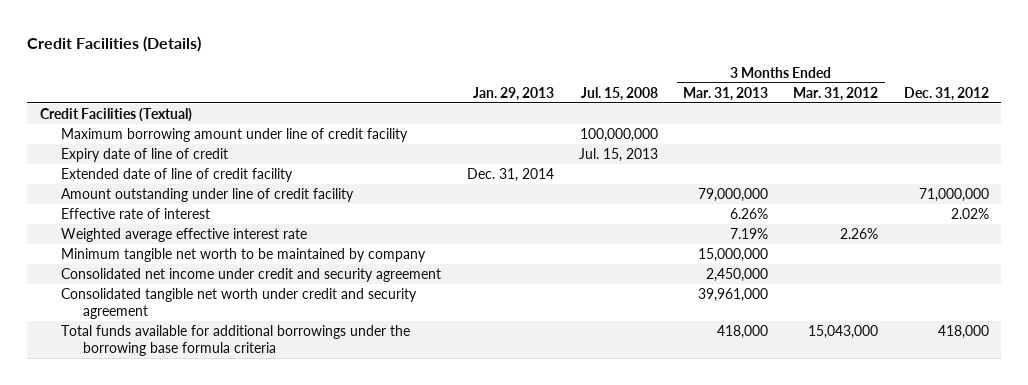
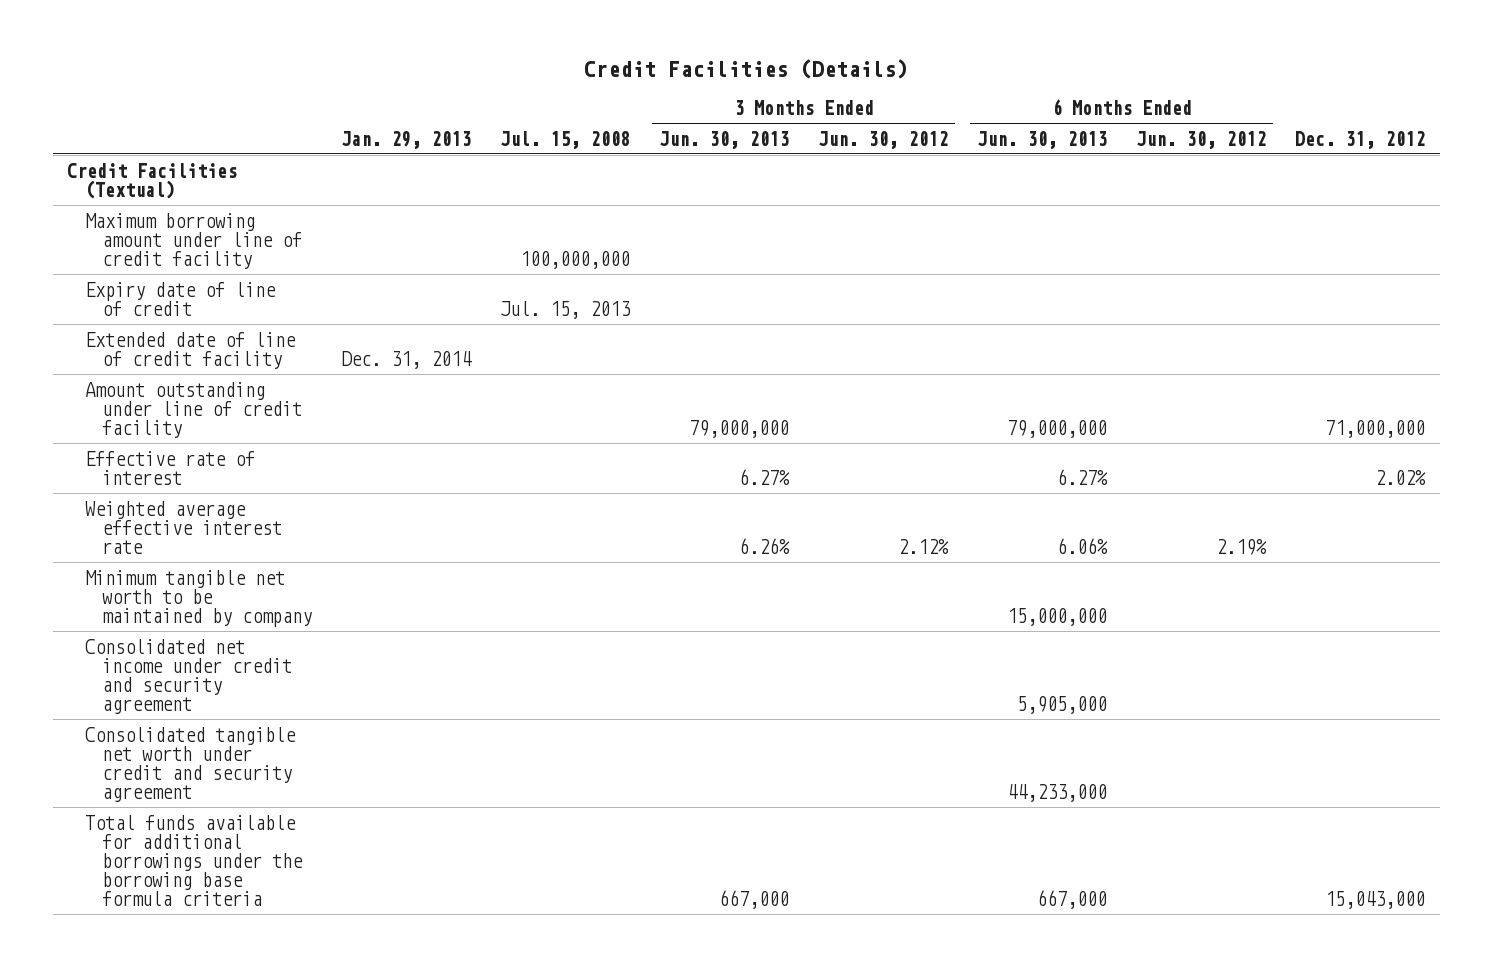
- | Jan. 29, 2013 | Jul. 15, 2008 | 3 Months Ended Mar. 31, 2013 | 3 Months Ended Mar. 31, 2012 | Dec. 31, 2012
+ | Jan. 29, 2013 | Jul. 15, 2008 | 3 Months Ended Jun. 30, 2013 | 3 Months Ended Jun. 30, 2012 | 6 Months Ended Jun. 30, 2013 | 6 Months Ended Jun. 30, 2012 | Dec. 31, 2012
- Total funds available for additional borrowings under the borrowing base formula criteria | | | 418,000 | 15,043,000 | 418,000
+ Total funds available for additional borrowings under the borrowing base formula criteria | | | 667,000 | | 667,000 | | 15,043,000

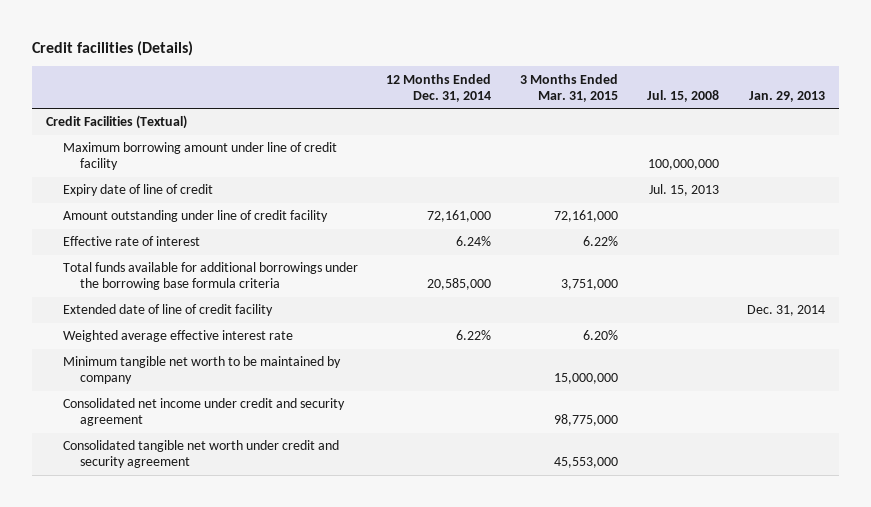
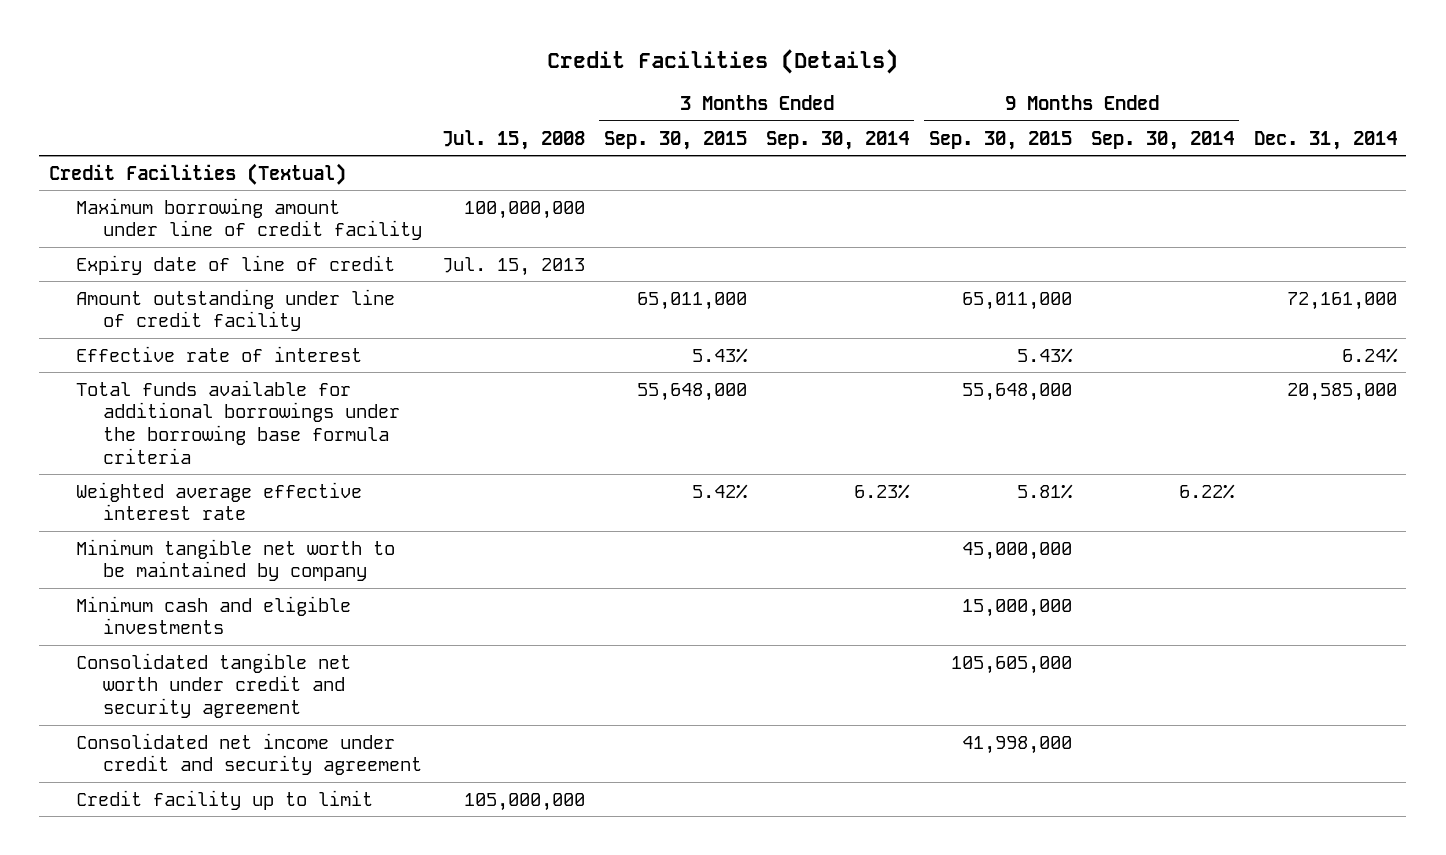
- Credit facilities (Details)
+ Credit Facilities (Details)
- | 12 Months Ended Dec. 31, 2014 | 3 Months Ended Mar. 31, 2015 | Jul. 15, 2008 | Jan. 29, 2013
+ | Jul. 15, 2008 | 3 Months Ended Sep. 30, 2015 | 3 Months Ended Sep. 30, 2014 | 9 Months Ended Sep. 30, 2015 | 9 Months Ended Sep. 30, 2014 | Dec. 31, 2014
- Extended date of line of credit facility | | | | Dec. 31, 2014
+ Minimum cash and eligible investments | | | | 15,000,000 | |
moved down: Consolidated net income under credit and security agreement | | | | 41,998,000 | |
+ Credit facility up to limit | 105,000,000 | | | | |

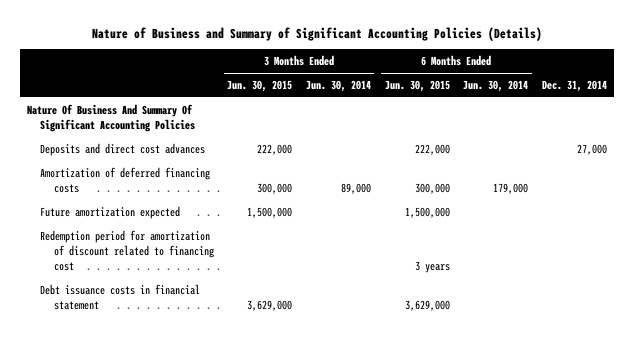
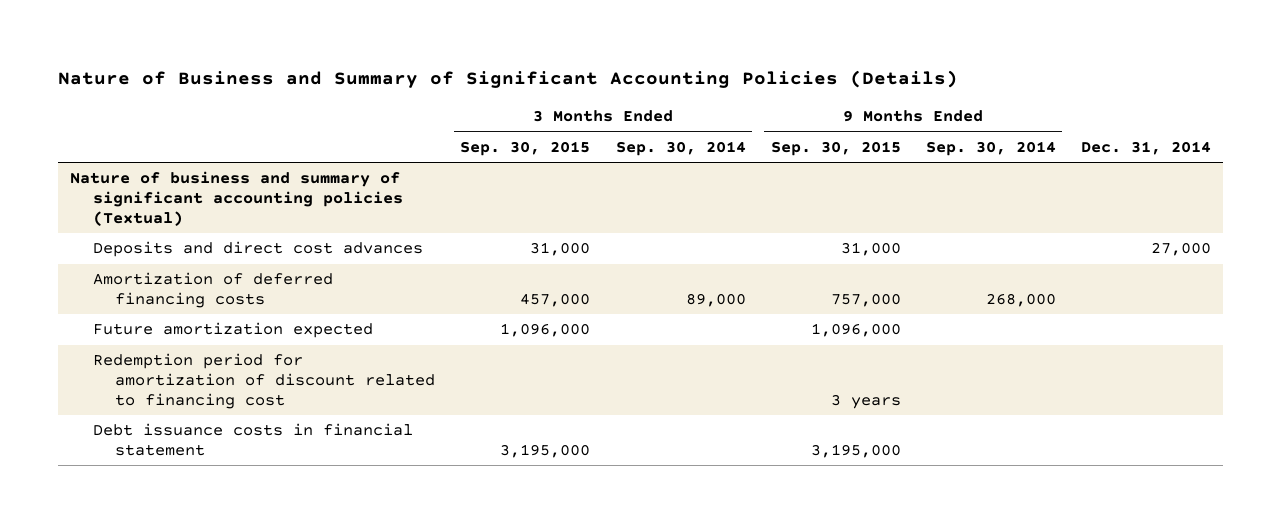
- | 3 Months Ended Jun. 30, 2015 | 3 Months Ended Jun. 30, 2014 | 6 Months Ended Jun. 30, 2015 | 6 Months Ended Jun. 30, 2014 | Dec. 31, 2014
+ | 3 Months Ended Sep. 30, 2015 | 3 Months Ended Sep. 30, 2014 | 9 Months Ended Sep. 30, 2015 | 9 Months Ended Sep. 30, 2014 | Dec. 31, 2014
- Nature Of Business And Summary Of Significant Accounting Policies
+ Nature of business and summary of significant accounting policies (Textual)

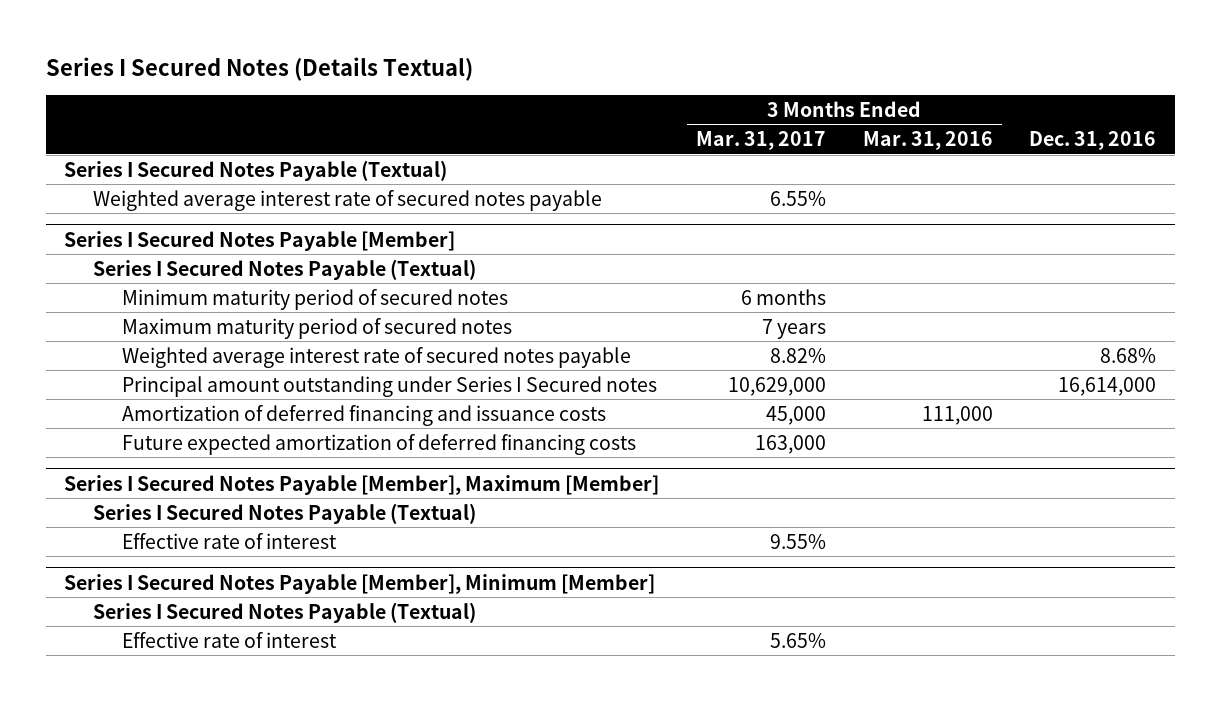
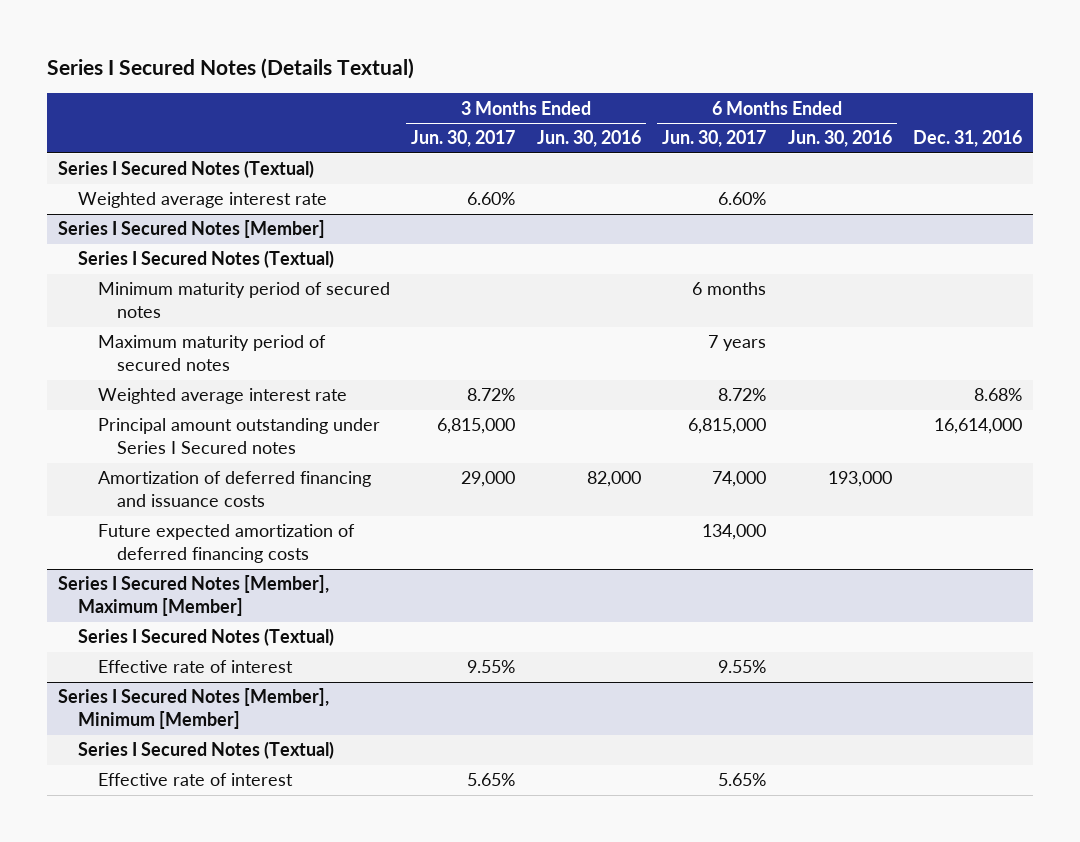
- | 3 Months Ended Mar. 31, 2017 | 3 Months Ended Mar. 31, 2016 | Dec. 31, 2016
+ | 3 Months Ended Jun. 30, 2017 | 3 Months Ended Jun. 30, 2016 | 6 Months Ended Jun. 30, 2017 | 6 Months Ended Jun. 30, 2016 | Dec. 31, 2016
- Series I Secured Notes Payable (Textual)
- Weighted average interest rate of secured notes payable | 6.55% | |
- Series I Secured Notes Payable [Member]
- Series I Secured Notes Payable (Textual)
+ Series I Secured Notes (Textual)
+ Weighted average interest rate | 6.60% | | 6.60% | |
+ Series I Secured Notes [Member]
+ Series I Secured Notes (Textual)
- Weighted average interest rate of secured notes payable | 8.82% | | 8.68%
+ Weighted average interest rate | 8.72% | | 8.72% | | 8.68%
- Series I Secured Notes Payable [Member], Maximum [Member]
- Series I Secured Notes Payable (Textual)
+ Series I Secured Notes [Member], Maximum [Member]
+ Series I Secured Notes (Textual)
- Series I Secured Notes Payable [Member], Minimum [Member]
- Series I Secured Notes Payable (Textual)
+ Series I Secured Notes [Member], Minimum [Member]
+ Series I Secured Notes (Textual)

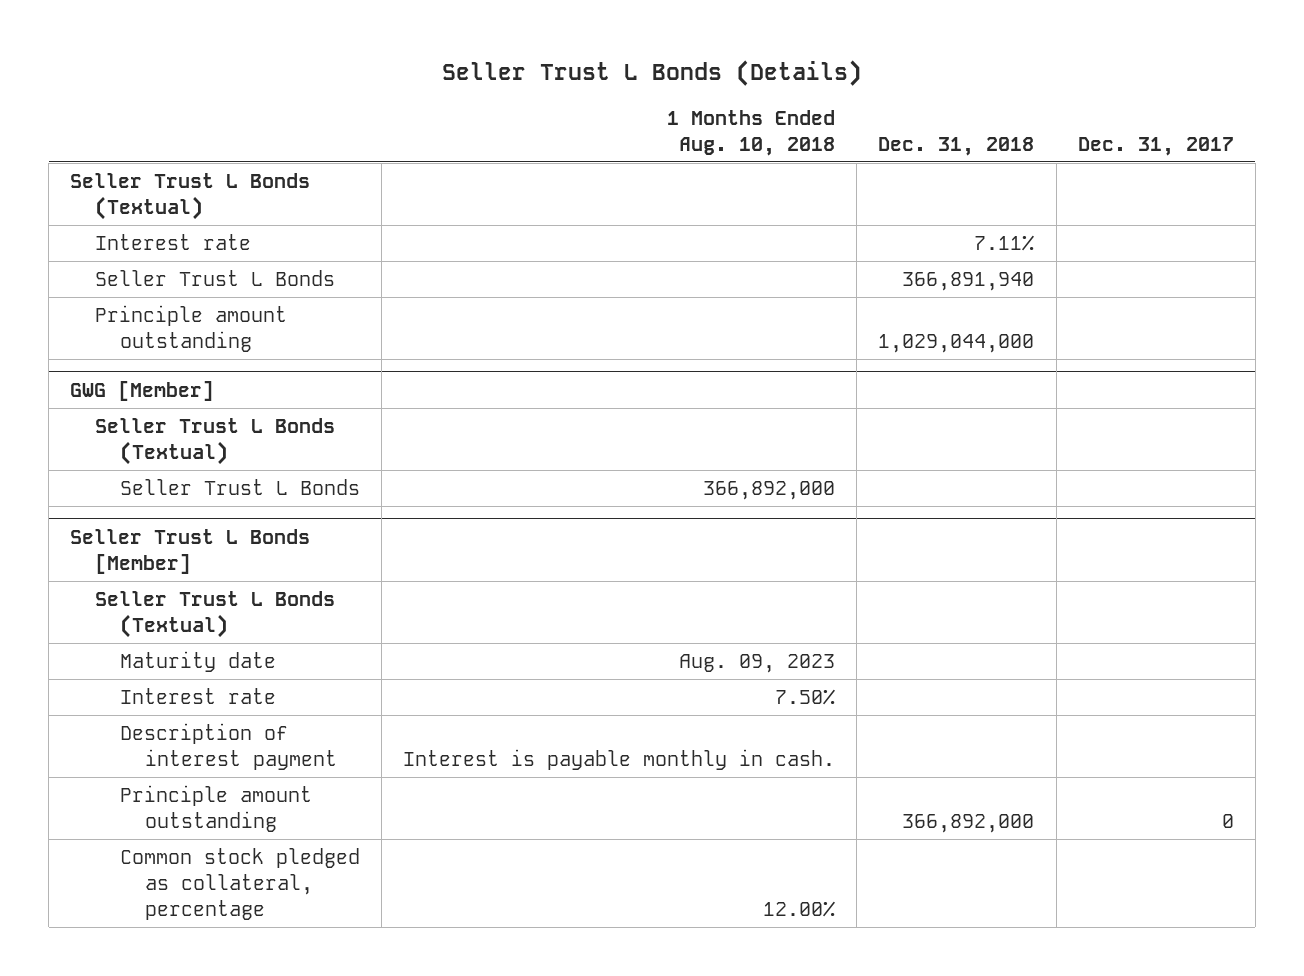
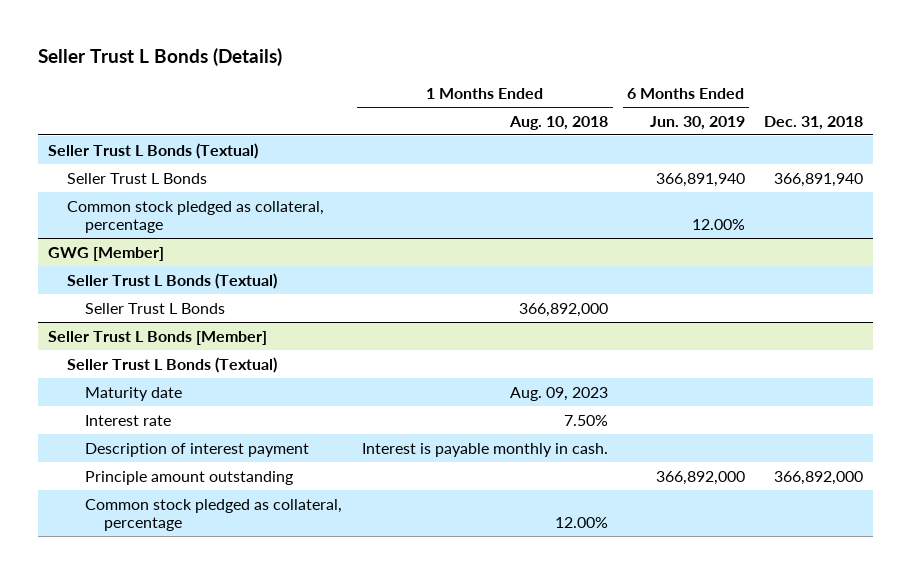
- | 1 Months Ended Aug. 10, 2018 | Dec. 31, 2018 | Dec. 31, 2017
+ | 1 Months Ended Aug. 10, 2018 | 6 Months Ended Jun. 30, 2019 | Dec. 31, 2018
- Interest rate | | 7.11% |
- Principle amount outstanding | | 1,029,044,000 |
+ Common stock pledged as collateral, percentage | | 12.00% |

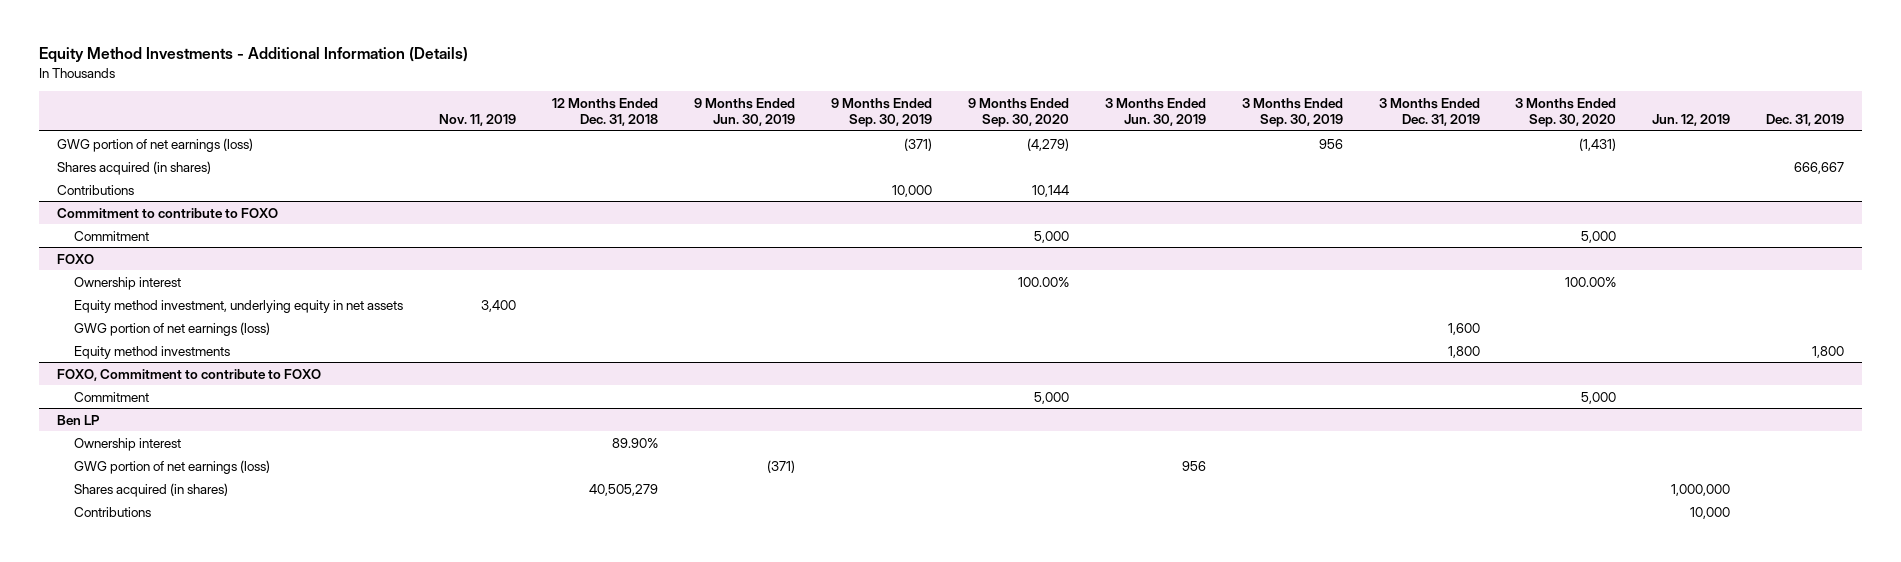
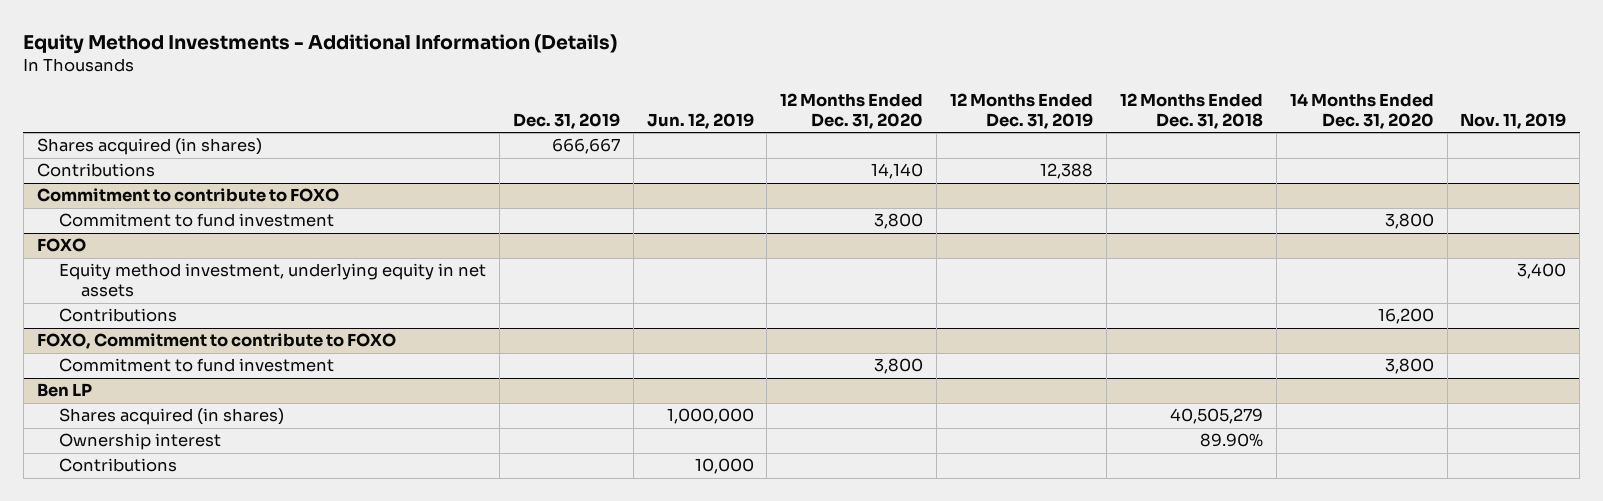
- | Nov. 11, 2019 | 12 Months Ended Dec. 31, 2018 | 9 Months Ended Jun. 30, 2019 | 9 Months Ended Sep. 30, 2019 | 9 Months Ended Sep. 30, 2020 | 3 Months Ended Jun. 30, 2019 | 3 Months Ended Sep. 30, 2019 | 3 Months Ended Dec. 31, 2019 | 3 Months Ended Sep. 30, 2020 | Jun. 12, 2019 | Dec. 31, 2019
+ | Dec. 31, 2019 | Jun. 12, 2019 | 12 Months Ended Dec. 31, 2020 | 12 Months Ended Dec. 31, 2019 | 12 Months Ended Dec. 31, 2018 | 14 Months Ended Dec. 31, 2020 | Nov. 11, 2019
- GWG portion of net earnings (loss) | | | | (371) | (4,279) | | 956 | | (1,431) | |
@ Commitment to contribute to FOXO
- Commitment | | | | | 5,000 | | | | 5,000 | |
+ Commitment to fund investment | | | 3,800 | | | 3,800 |
@ FOXO
- Ownership interest | | | | | 100.00% | | | | 100.00% | |
- GWG portion of net earnings (loss) | | | | | | | | 1,600 | | |
- Equity method investments | | | | | | | | 1,800 | | | 1,800
+ Contributions | | | | | | 16,200 |
@ FOXO, Commitment to contribute to FOXO
- Commitment | | | | | 5,000 | | | | 5,000 | |
+ Commitment to fund investment | | | 3,800 | | | 3,800 |
@ Ben LP
- GWG portion of net earnings (loss) | | | (371) | | | 956 | | | | |
moved down: Ownership interest | | | | | 89.90% | |

